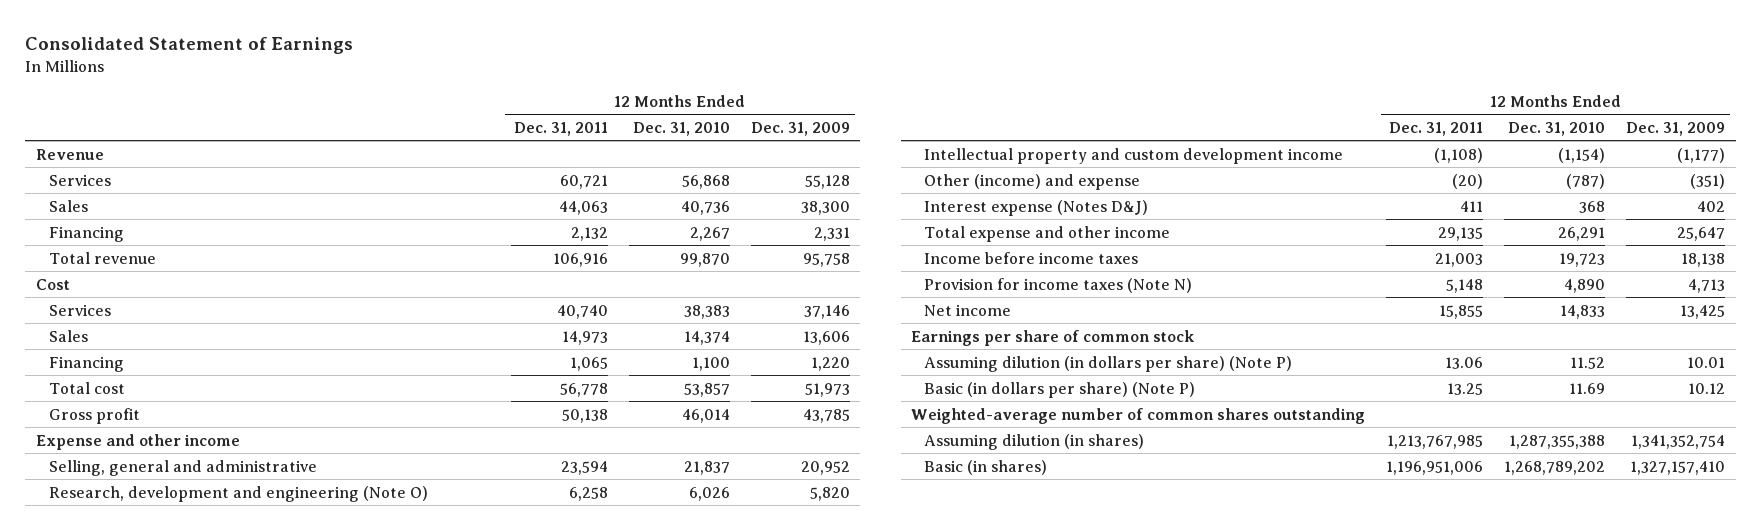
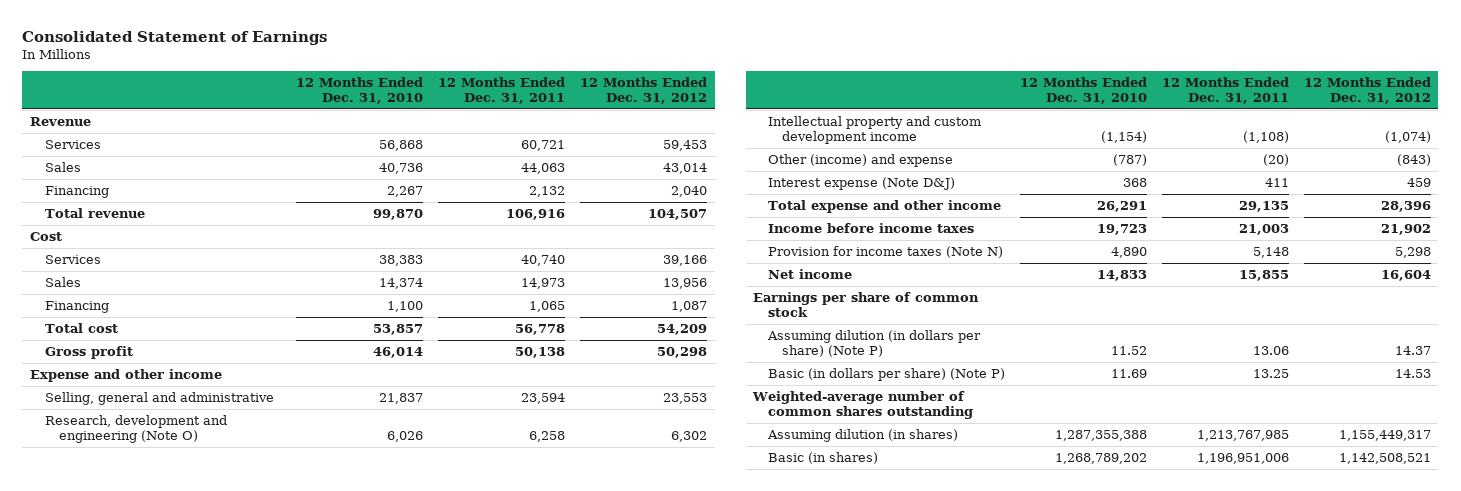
- | 12 Months Ended Dec. 31, 2011 | 12 Months Ended Dec. 31, 2010 | 12 Months Ended Dec. 31, 2009
+ | 12 Months Ended Dec. 31, 2010 | 12 Months Ended Dec. 31, 2011 | 12 Months Ended Dec. 31, 2012
- Interest expense (Notes D&J) | 411 | 368 | 402
+ Interest expense (Note D&J) | 368 | 411 | 459

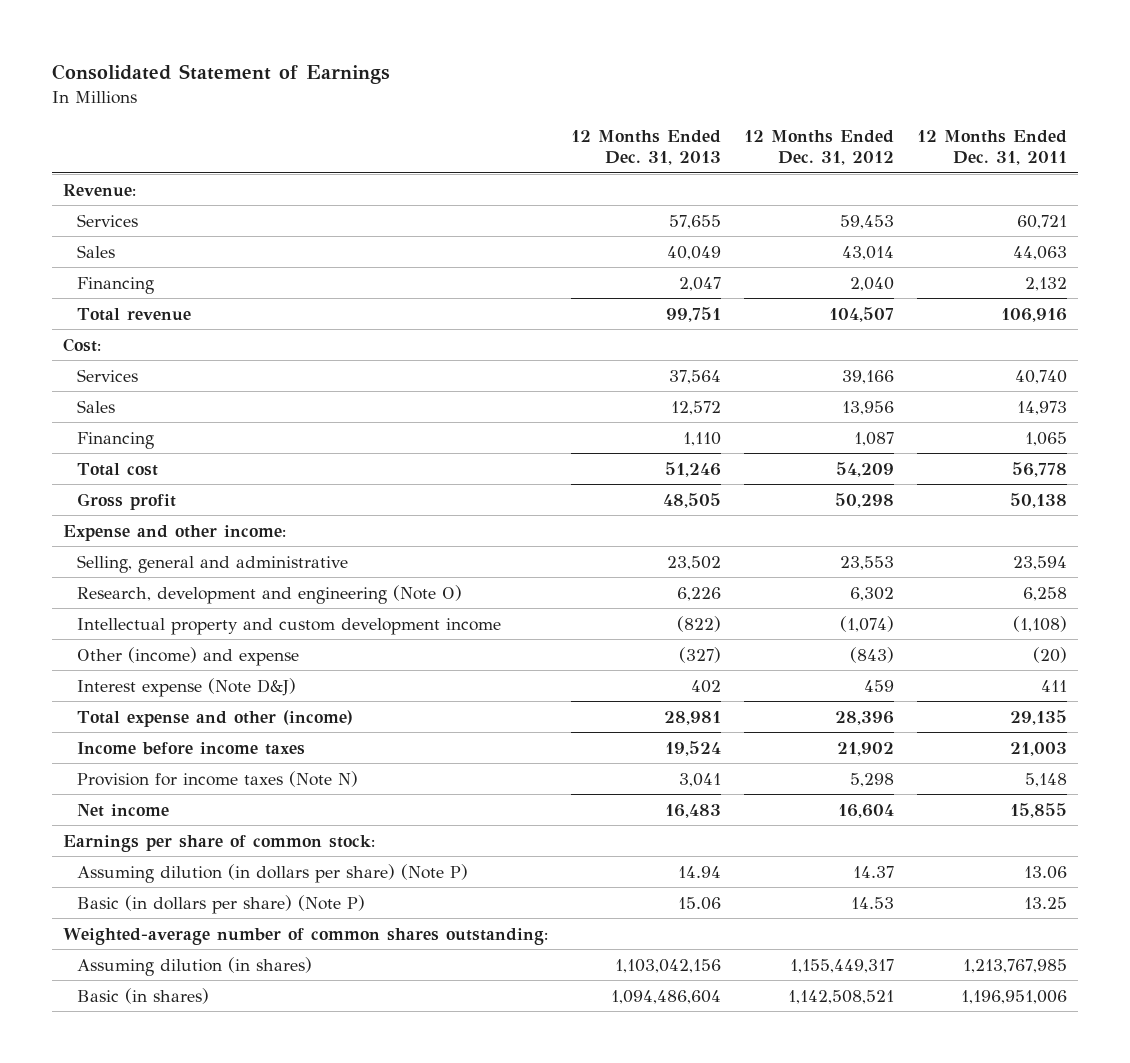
- | 12 Months Ended Dec. 31, 2010 | 12 Months Ended Dec. 31, 2011 | 12 Months Ended Dec. 31, 2012
+ | 12 Months Ended Dec. 31, 2013 | 12 Months Ended Dec. 31, 2012 | 12 Months Ended Dec. 31, 2011
- Revenue
+ Revenue:
- Cost
+ Cost:
- Expense and other income
+ Expense and other income:
- Total expense and other income | 26,291 | 29,135 | 28,396
+ Total expense and other (income) | 28,981 | 28,396 | 29,135
- Earnings per share of common stock
+ Earnings per share of common stock:
- Weighted-average number of common shares outstanding
+ Weighted-average number of common shares outstanding:

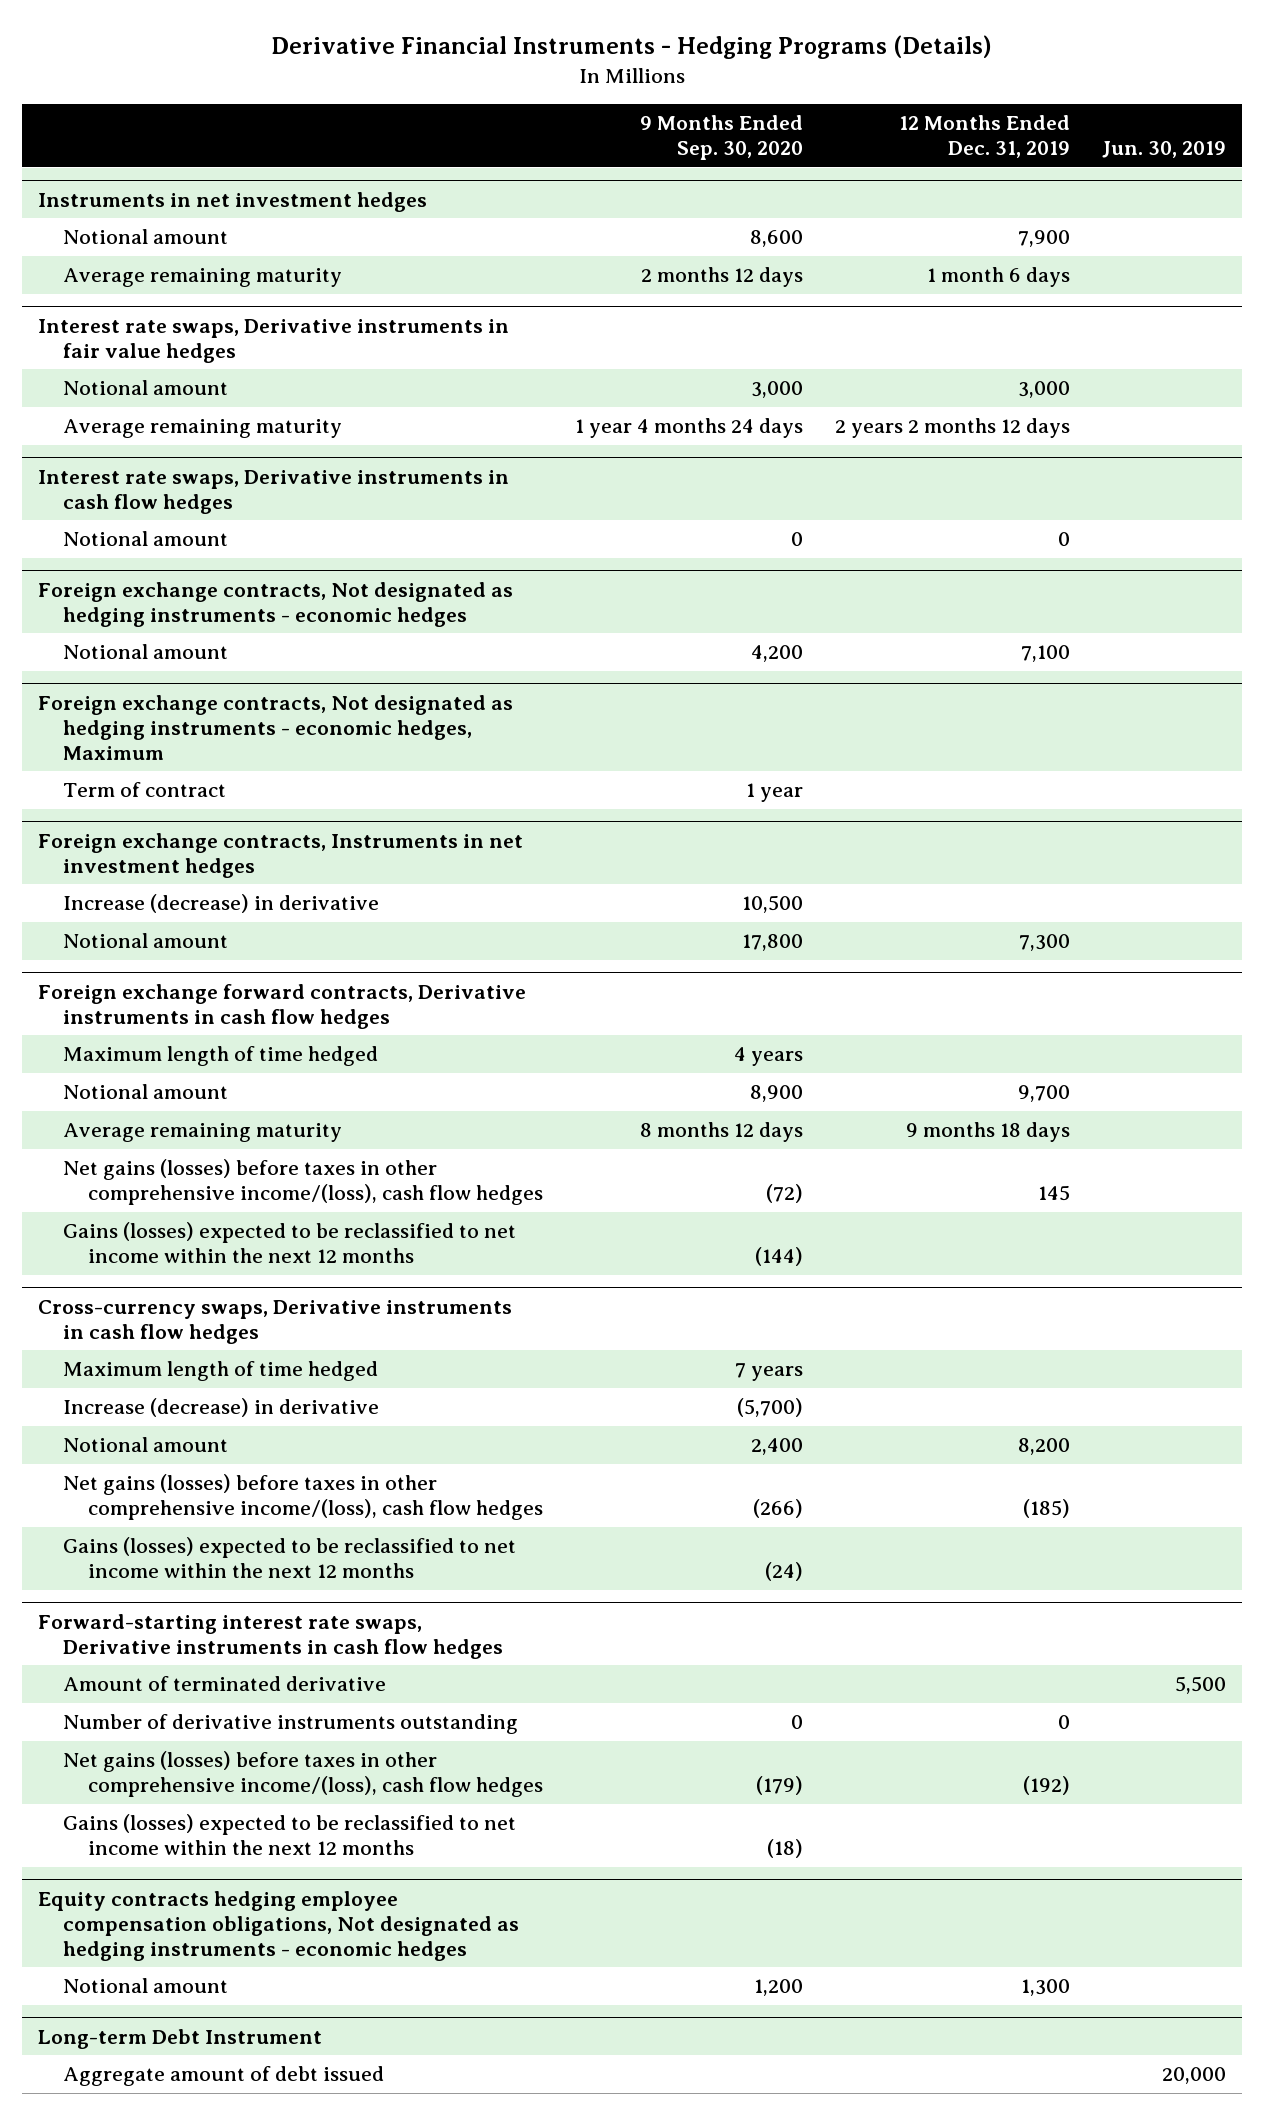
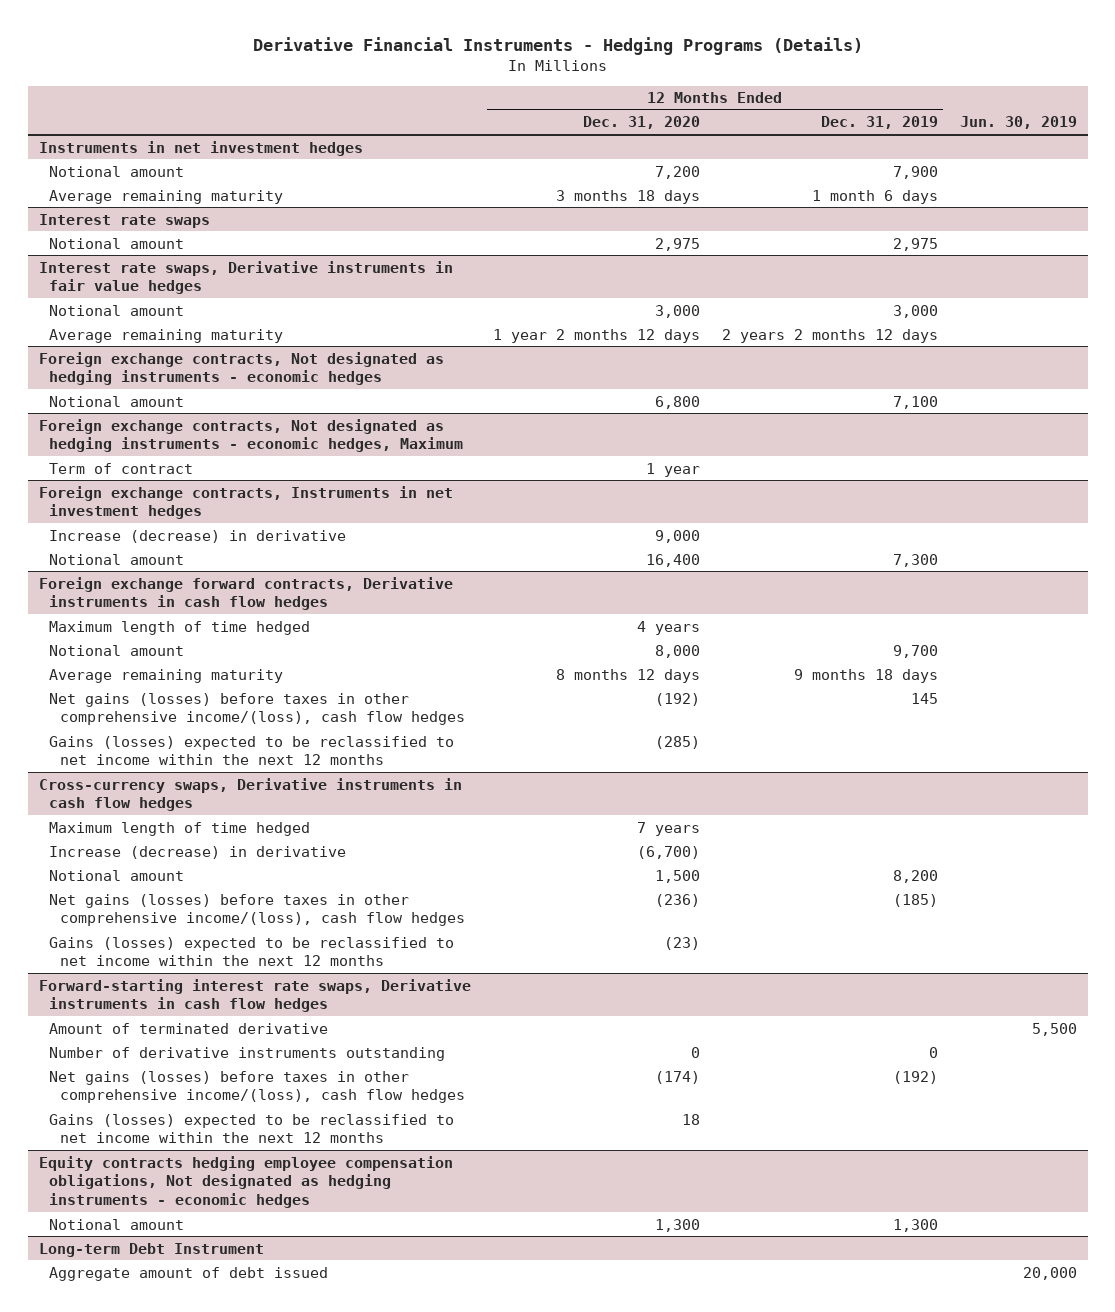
- | 9 Months Ended Sep. 30, 2020 | 12 Months Ended Dec. 31, 2019 | Jun. 30, 2019
+ | 12 Months Ended Dec. 31, 2020 | 12 Months Ended Dec. 31, 2019 | Jun. 30, 2019
+ Interest rate swaps
+ Notional amount | 2,975 | 2,975 |
- Interest rate swaps, Derivative instruments in cash flow hedges
- Notional amount | 0 | 0 |

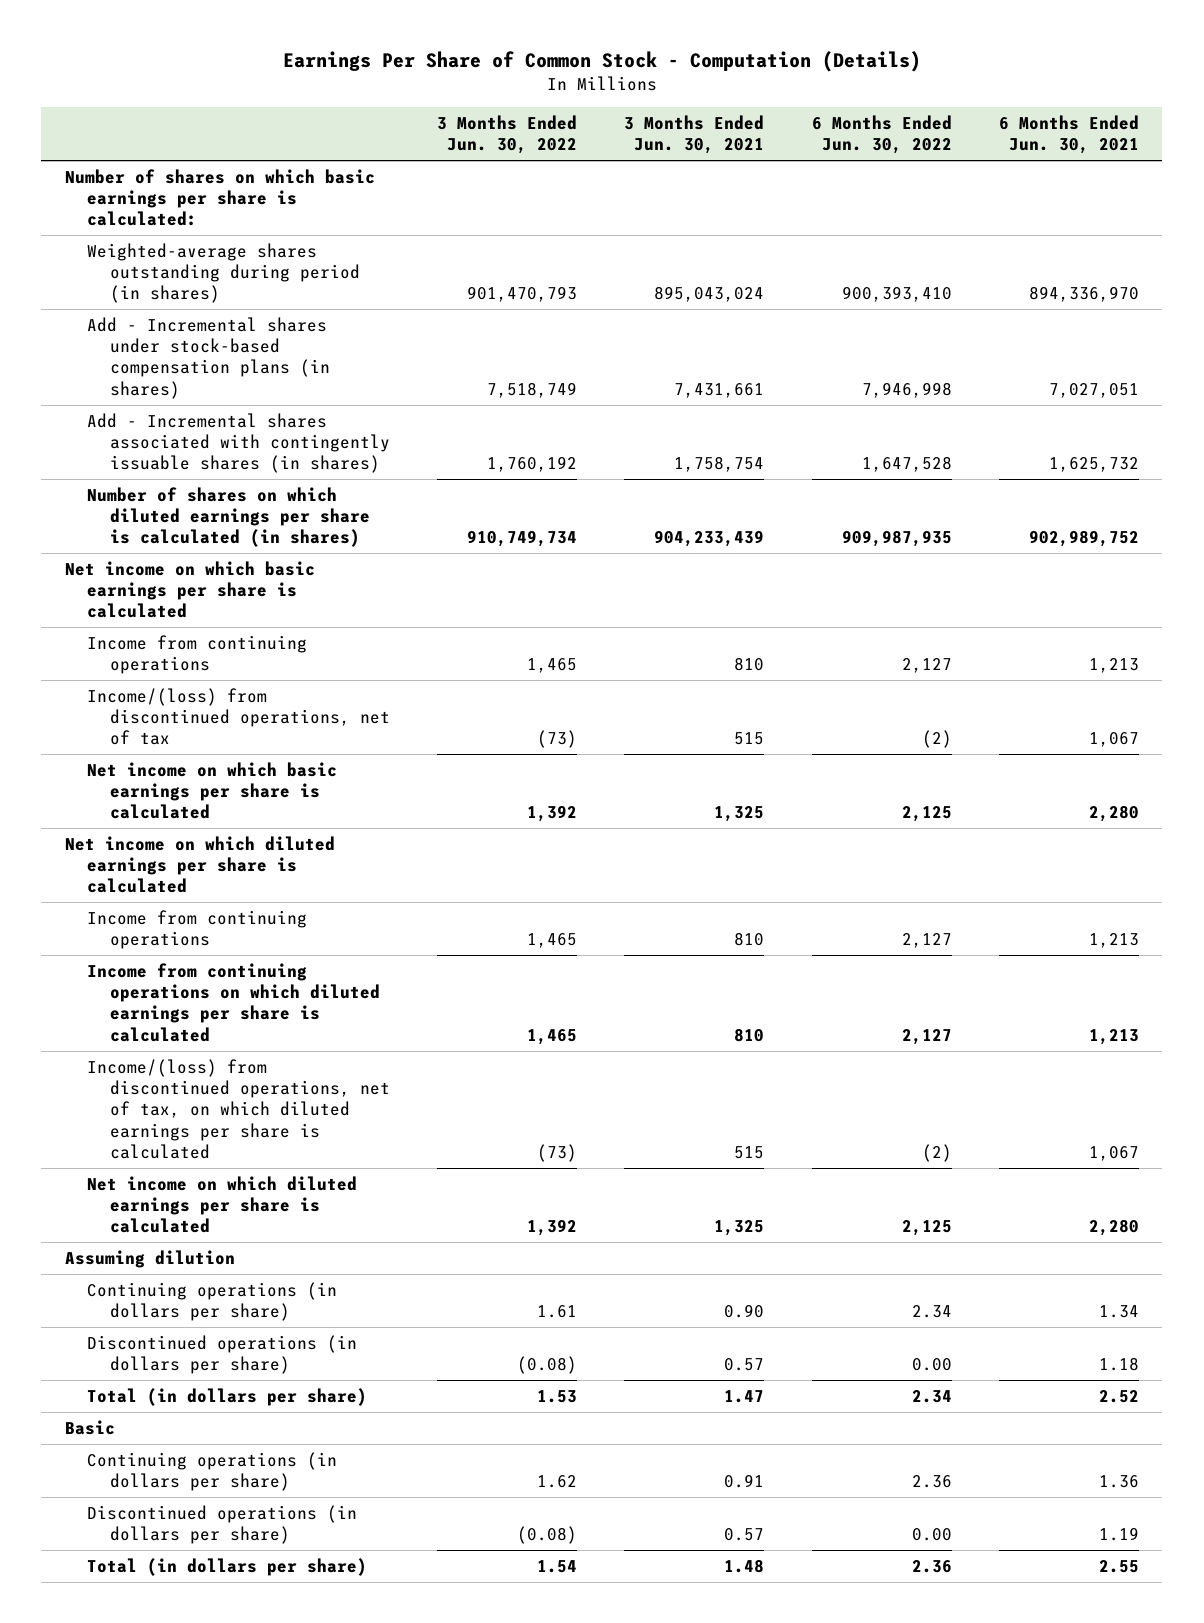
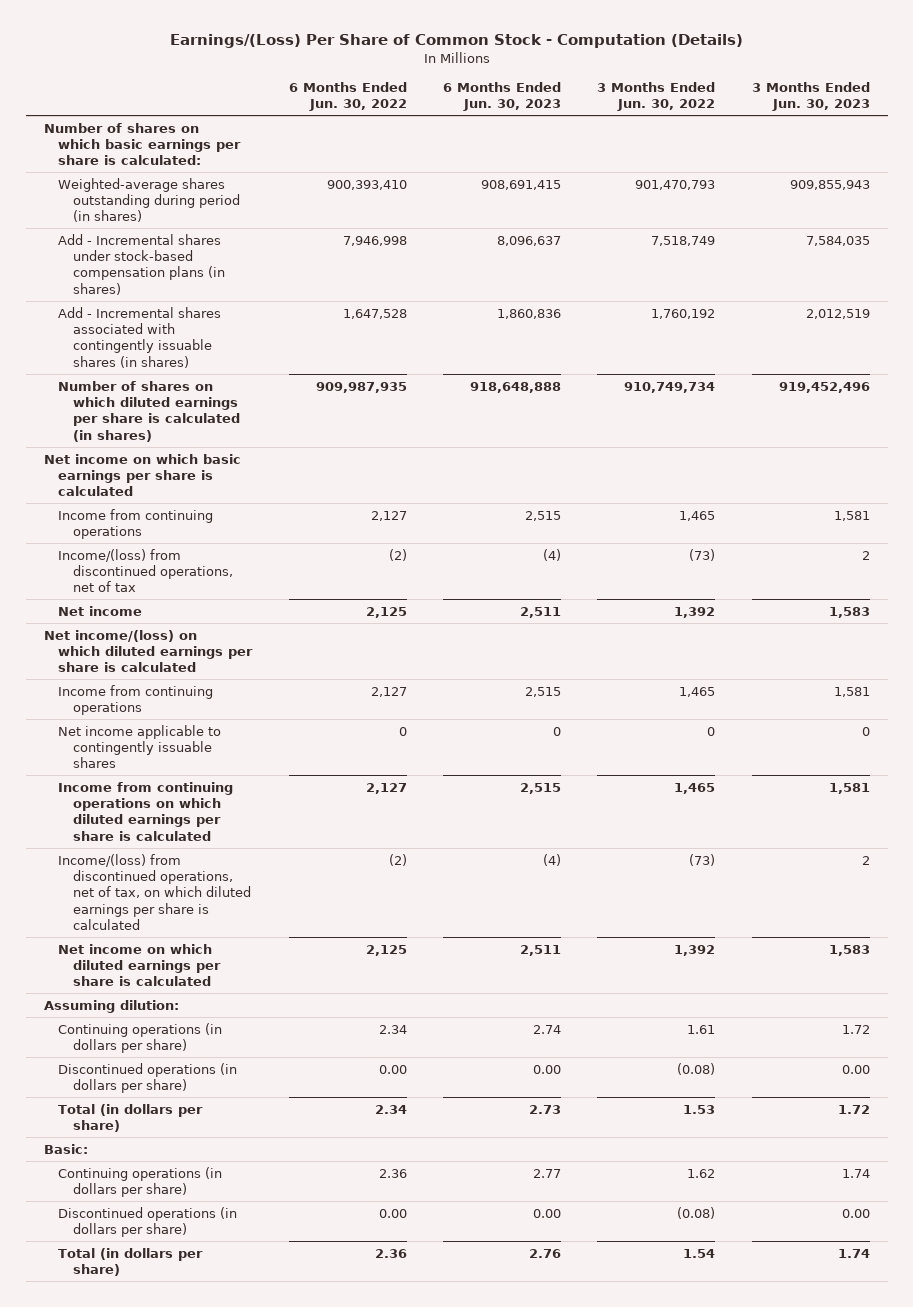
- Earnings Per Share of Common Stock - Computation (Details)
+ Earnings/(Loss) Per Share of Common Stock - Computation (Details)
- | 3 Months Ended Jun. 30, 2022 | 3 Months Ended Jun. 30, 2021 | 6 Months Ended Jun. 30, 2022 | 6 Months Ended Jun. 30, 2021
+ | 6 Months Ended Jun. 30, 2022 | 6 Months Ended Jun. 30, 2023 | 3 Months Ended Jun. 30, 2022 | 3 Months Ended Jun. 30, 2023
- Net income on which basic earnings per share is calculated | 1,392 | 1,325 | 2,125 | 2,280
- Net income on which diluted earnings per share is calculated
+ Net income | 2,125 | 2,511 | 1,392 | 1,583
+ Net income/(loss) on which diluted earnings per share is calculated
+ Net income applicable to contingently issuable shares | 0 | 0 | 0 | 0
- Assuming dilution
+ Assuming dilution:
- Basic
+ Basic:

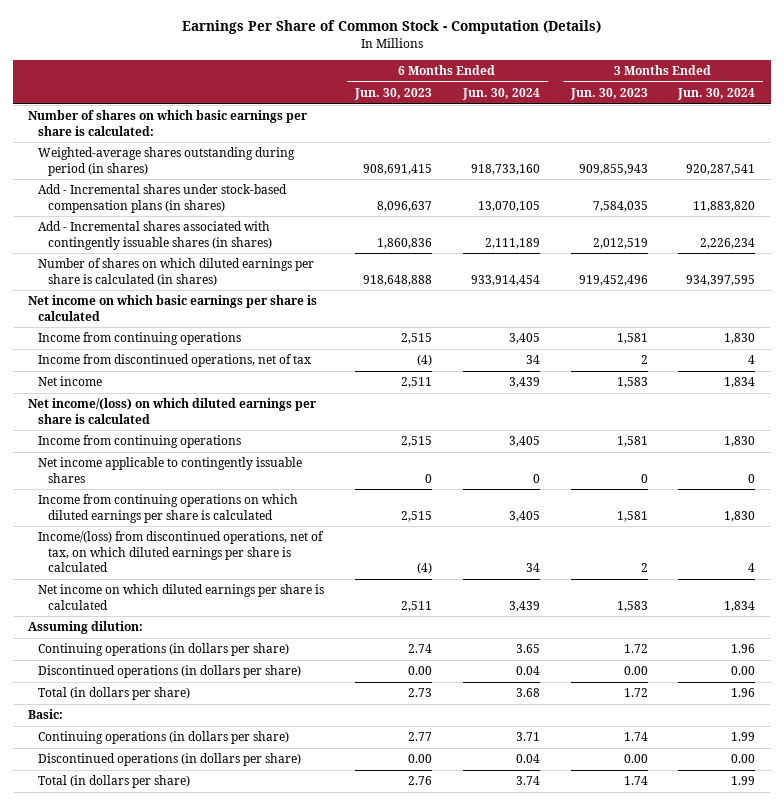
- Earnings/(Loss) Per Share of Common Stock - Computation (Details)
+ Earnings Per Share of Common Stock - Computation (Details)
- | 6 Months Ended Jun. 30, 2022 | 6 Months Ended Jun. 30, 2023 | 3 Months Ended Jun. 30, 2022 | 3 Months Ended Jun. 30, 2023
+ | 6 Months Ended Jun. 30, 2023 | 6 Months Ended Jun. 30, 2024 | 3 Months Ended Jun. 30, 2023 | 3 Months Ended Jun. 30, 2024
- Income/(loss) from discontinued operations, net of tax | (2) | (4) | (73) | 2
+ Income from discontinued operations, net of tax | (4) | 34 | 2 | 4

